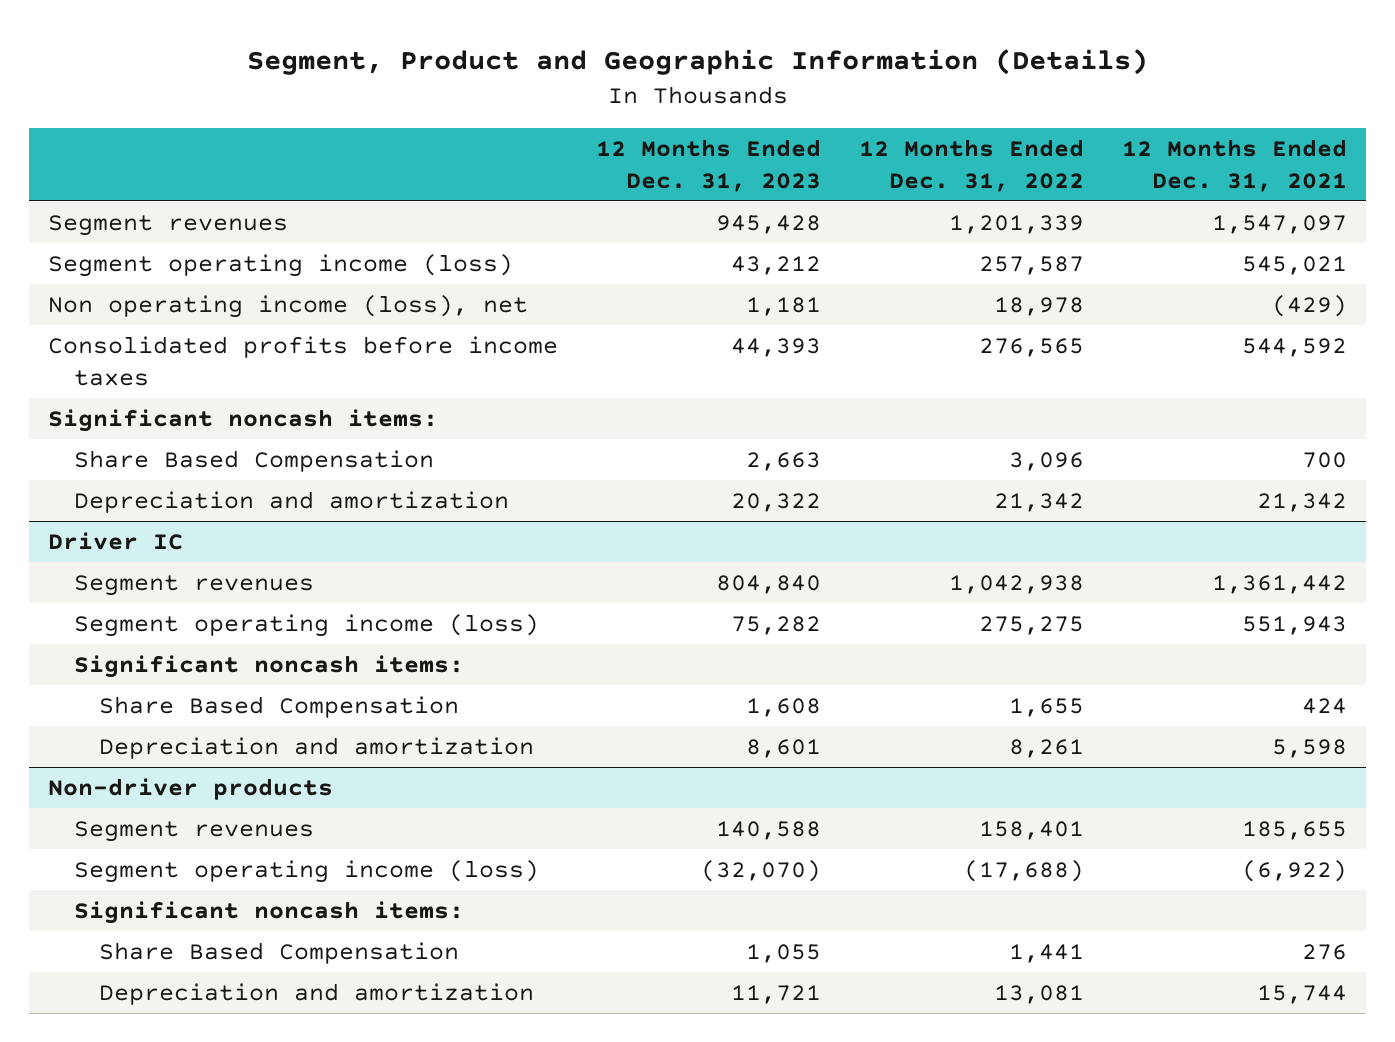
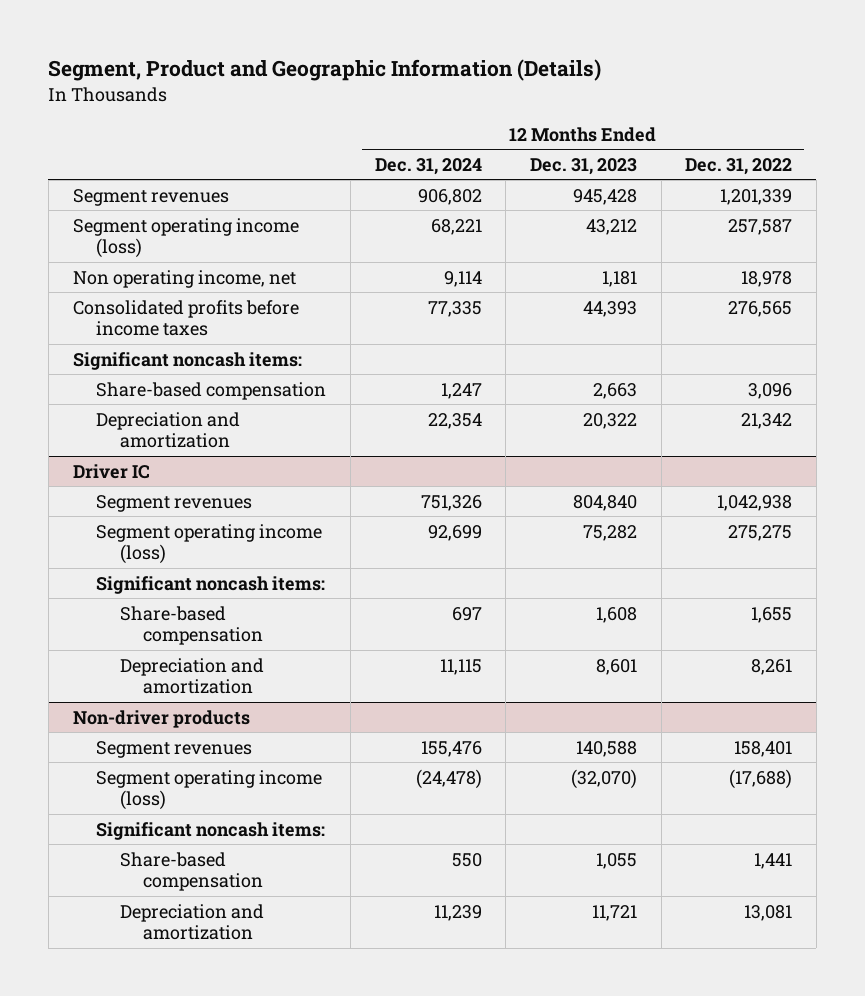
- | 12 Months Ended Dec. 31, 2023 | 12 Months Ended Dec. 31, 2022 | 12 Months Ended Dec. 31, 2021
+ | 12 Months Ended Dec. 31, 2024 | 12 Months Ended Dec. 31, 2023 | 12 Months Ended Dec. 31, 2022
- Non operating income (loss), net | 1,181 | 18,978 | (429)
+ Non operating income, net | 9,114 | 1,181 | 18,978
- Share Based Compensation | 2,663 | 3,096 | 700
+ Share-based compensation | 1,247 | 2,663 | 3,096
@ Driver IC
- Share Based Compensation | 1,608 | 1,655 | 424
+ Share-based compensation | 697 | 1,608 | 1,655
@ Non-driver products
- Share Based Compensation | 1,055 | 1,441 | 276
+ Share-based compensation | 550 | 1,055 | 1,441

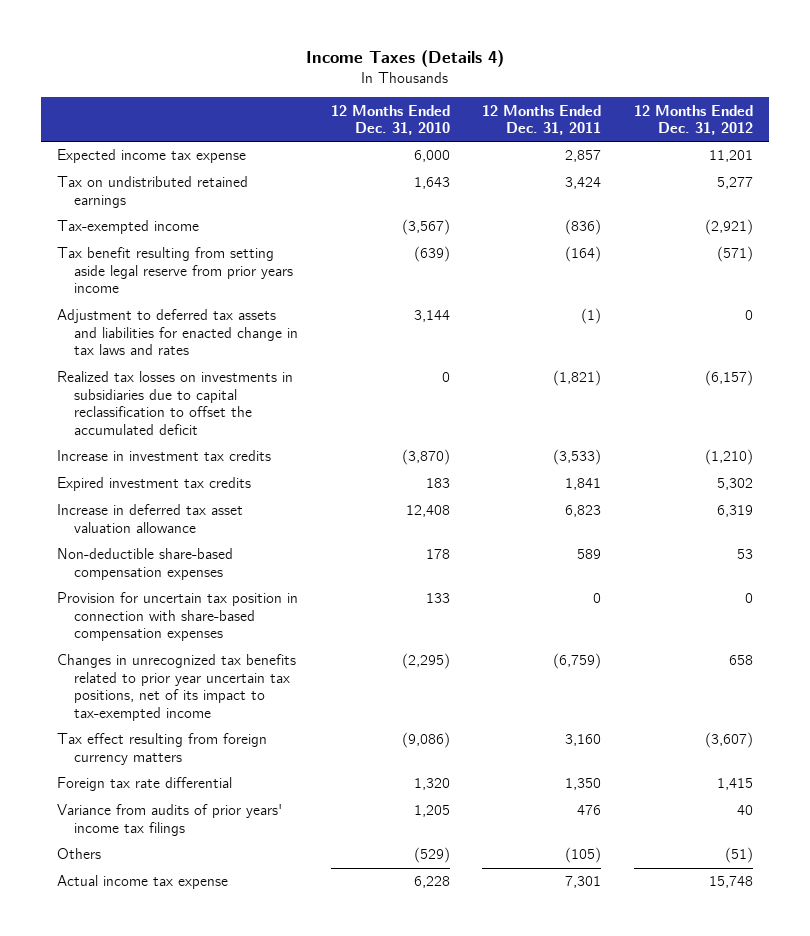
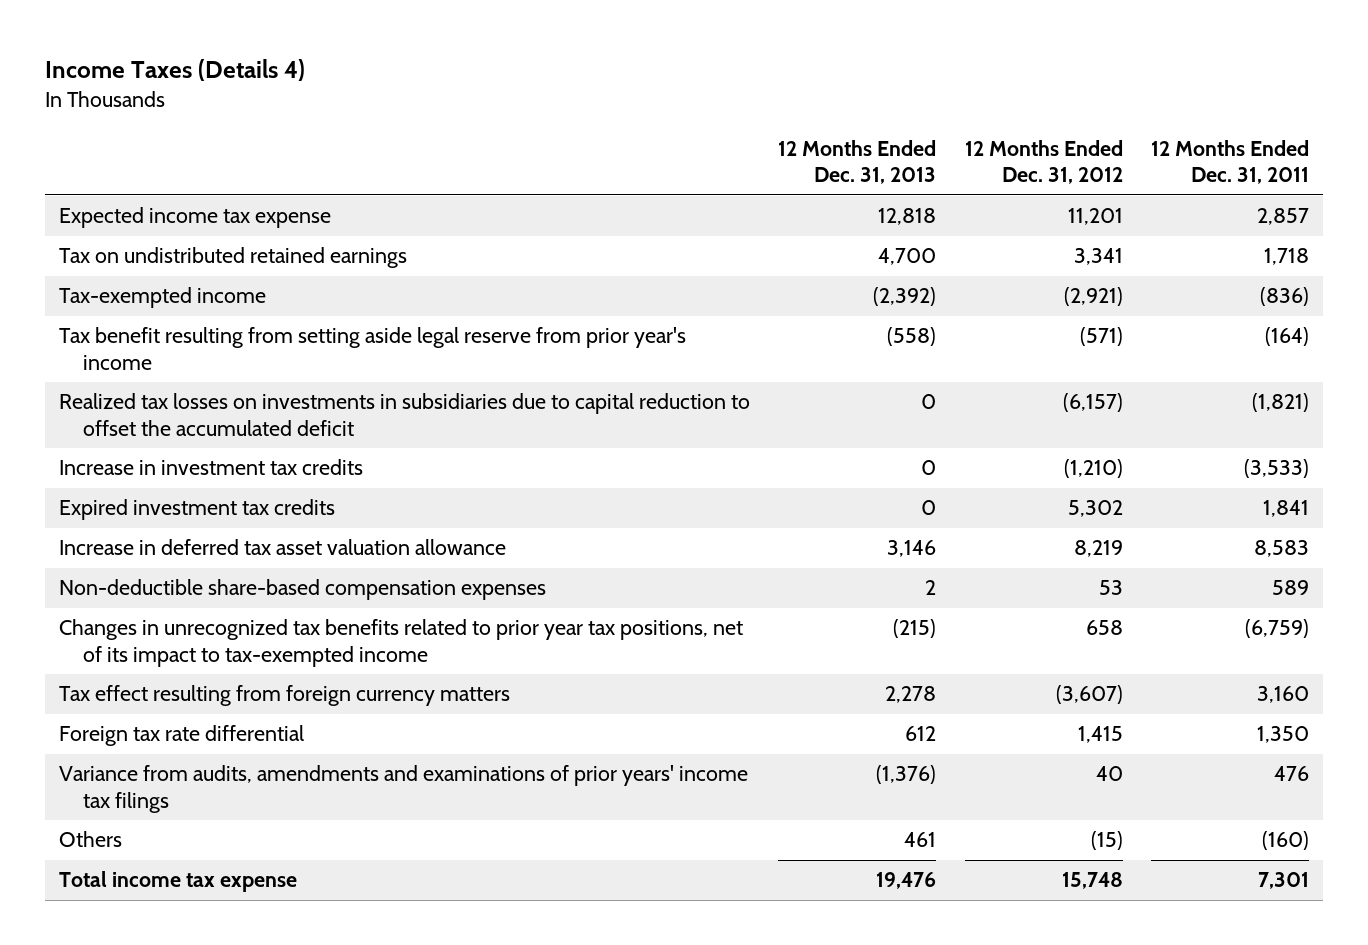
- | 12 Months Ended Dec. 31, 2010 | 12 Months Ended Dec. 31, 2011 | 12 Months Ended Dec. 31, 2012
+ | 12 Months Ended Dec. 31, 2013 | 12 Months Ended Dec. 31, 2012 | 12 Months Ended Dec. 31, 2011
- Tax on undistributed retained earnings | 1,643 | 3,424 | 5,277
+ Tax on undistributed retained earnings | 4,700 | 3,341 | 1,718
- Tax benefit resulting from setting aside legal reserve from prior years income | (639) | (164) | (571)
- Adjustment to deferred tax assets and liabilities for enacted change in tax laws and rates | 3,144 | (1) | 0
- Realized tax losses on investments in subsidiaries due to capital reclassification to offset the accumulated deficit | 0 | (1,821) | (6,157)
+ Tax benefit resulting from setting aside legal reserve from prior year's income | (558) | (571) | (164)
+ Realized tax losses on investments in subsidiaries due to capital reduction to offset the accumulated deficit | 0 | (6,157) | (1,821)
- Increase in deferred tax asset valuation allowance | 12,408 | 6,823 | 6,319
+ Increase in deferred tax asset valuation allowance | 3,146 | 8,219 | 8,583
- Provision for uncertain tax position in connection with share-based compensation expenses | 133 | 0 | 0
- Changes in unrecognized tax benefits related to prior year uncertain tax positions, net of its impact to tax-exempted income | (2,295) | (6,759) | 658
+ Changes in unrecognized tax benefits related to prior year tax positions, net of its impact to tax-exempted income | (215) | 658 | (6,759)
- Variance from audits of prior years' income tax filings | 1,205 | 476 | 40
- Others | (529) | (105) | (51)
- Actual income tax expense | 6,228 | 7,301 | 15,748
+ Variance from audits, amendments and examinations of prior years' income tax filings | (1,376) | 40 | 476
+ Others | 461 | (15) | (160)
+ Total income tax expense | 19,476 | 15,748 | 7,301

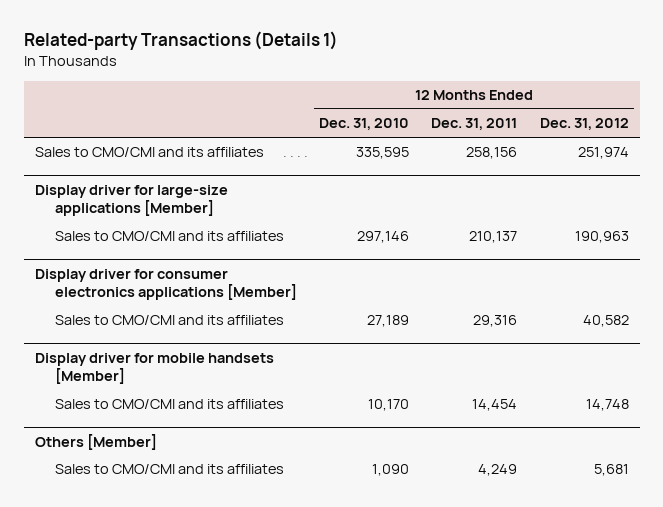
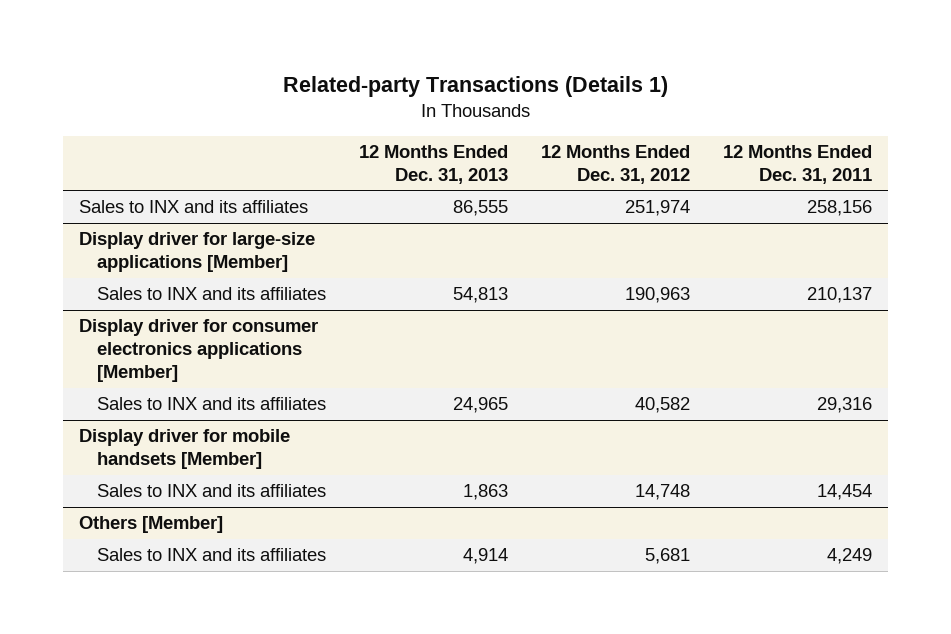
- | 12 Months Ended Dec. 31, 2010 | 12 Months Ended Dec. 31, 2011 | 12 Months Ended Dec. 31, 2012
+ | 12 Months Ended Dec. 31, 2013 | 12 Months Ended Dec. 31, 2012 | 12 Months Ended Dec. 31, 2011
- Sales to CMO/CMI and its affiliates | 335,595 | 258,156 | 251,974
+ Sales to INX and its affiliates | 86,555 | 251,974 | 258,156
@ Display driver for large-size applications [Member]
- Sales to CMO/CMI and its affiliates | 297,146 | 210,137 | 190,963
+ Sales to INX and its affiliates | 54,813 | 190,963 | 210,137
@ Display driver for consumer electronics applications [Member]
- Sales to CMO/CMI and its affiliates | 27,189 | 29,316 | 40,582
+ Sales to INX and its affiliates | 24,965 | 40,582 | 29,316
@ Display driver for mobile handsets [Member]
- Sales to CMO/CMI and its affiliates | 10,170 | 14,454 | 14,748
+ Sales to INX and its affiliates | 1,863 | 14,748 | 14,454
@ Others [Member]
- Sales to CMO/CMI and its affiliates | 1,090 | 4,249 | 5,681
+ Sales to INX and its affiliates | 4,914 | 5,681 | 4,249

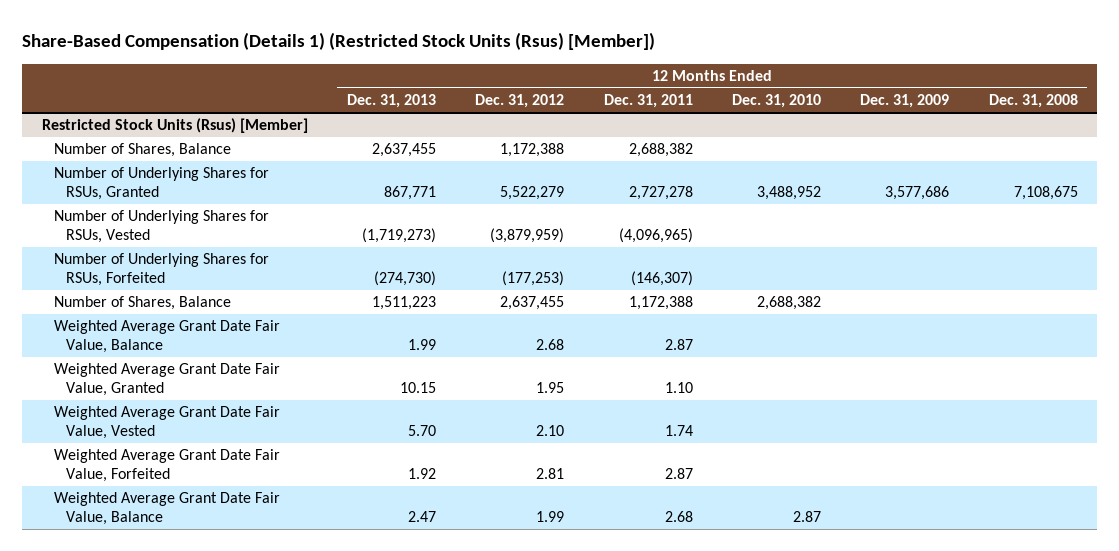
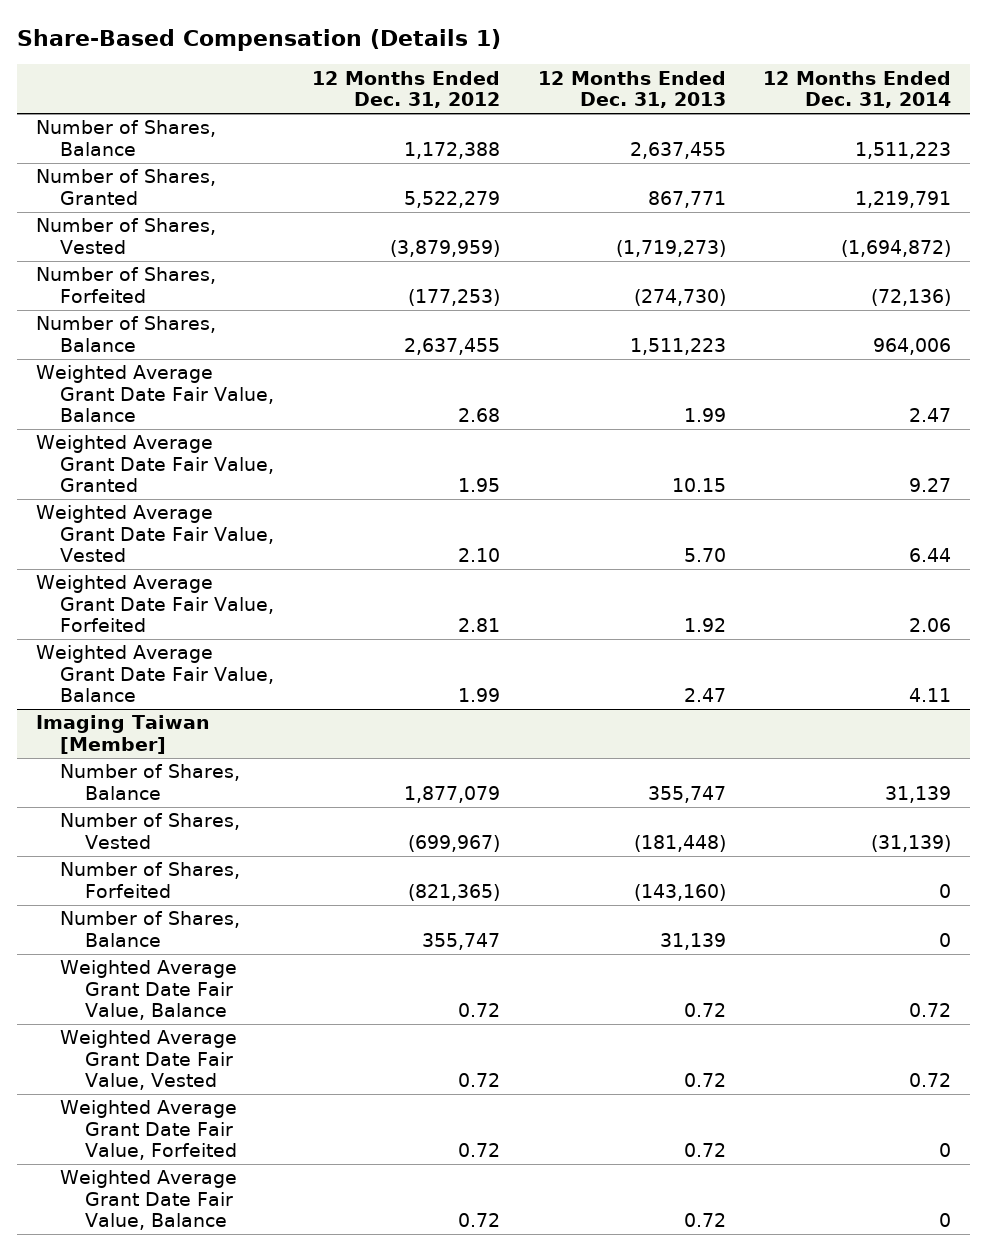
- Share-Based Compensation (Details 1) (Restricted Stock Units (Rsus) [Member])
+ Share-Based Compensation (Details 1)
- | 12 Months Ended Dec. 31, 2013 | 12 Months Ended Dec. 31, 2012 | 12 Months Ended Dec. 31, 2011 | 12 Months Ended Dec. 31, 2010 | 12 Months Ended Dec. 31, 2009 | 12 Months Ended Dec. 31, 2008
+ | 12 Months Ended Dec. 31, 2012 | 12 Months Ended Dec. 31, 2013 | 12 Months Ended Dec. 31, 2014
- Restricted Stock Units (Rsus) [Member]
- Number of Underlying Shares for RSUs, Granted | 867,771 | 5,522,279 | 2,727,278 | 3,488,952 | 3,577,686 | 7,108,675
- Number of Underlying Shares for RSUs, Vested | (1,719,273) | (3,879,959) | (4,096,965) | | |
- Number of Underlying Shares for RSUs, Forfeited | (274,730) | (177,253) | (146,307) | | |
+ Number of Shares, Granted | 5,522,279 | 867,771 | 1,219,791
+ Number of Shares, Vested | (3,879,959) | (1,719,273) | (1,694,872)
+ Number of Shares, Forfeited | (177,253) | (274,730) | (72,136)
+ Imaging Taiwan [Member]
+ Number of Shares, Balance | 1,877,079 | 355,747 | 31,139
+ Number of Shares, Vested | (699,967) | (181,448) | (31,139)
+ Number of Shares, Forfeited | (821,365) | (143,160) | 0
+ Number of Shares, Balance | 355,747 | 31,139 | 0
+ Weighted Average Grant Date Fair Value, Balance | 0.72 | 0.72 | 0.72
+ Weighted Average Grant Date Fair Value, Vested | 0.72 | 0.72 | 0.72
+ Weighted Average Grant Date Fair Value, Forfeited | 0.72 | 0.72 | 0
+ Weighted Average Grant Date Fair Value, Balance | 0.72 | 0.72 | 0

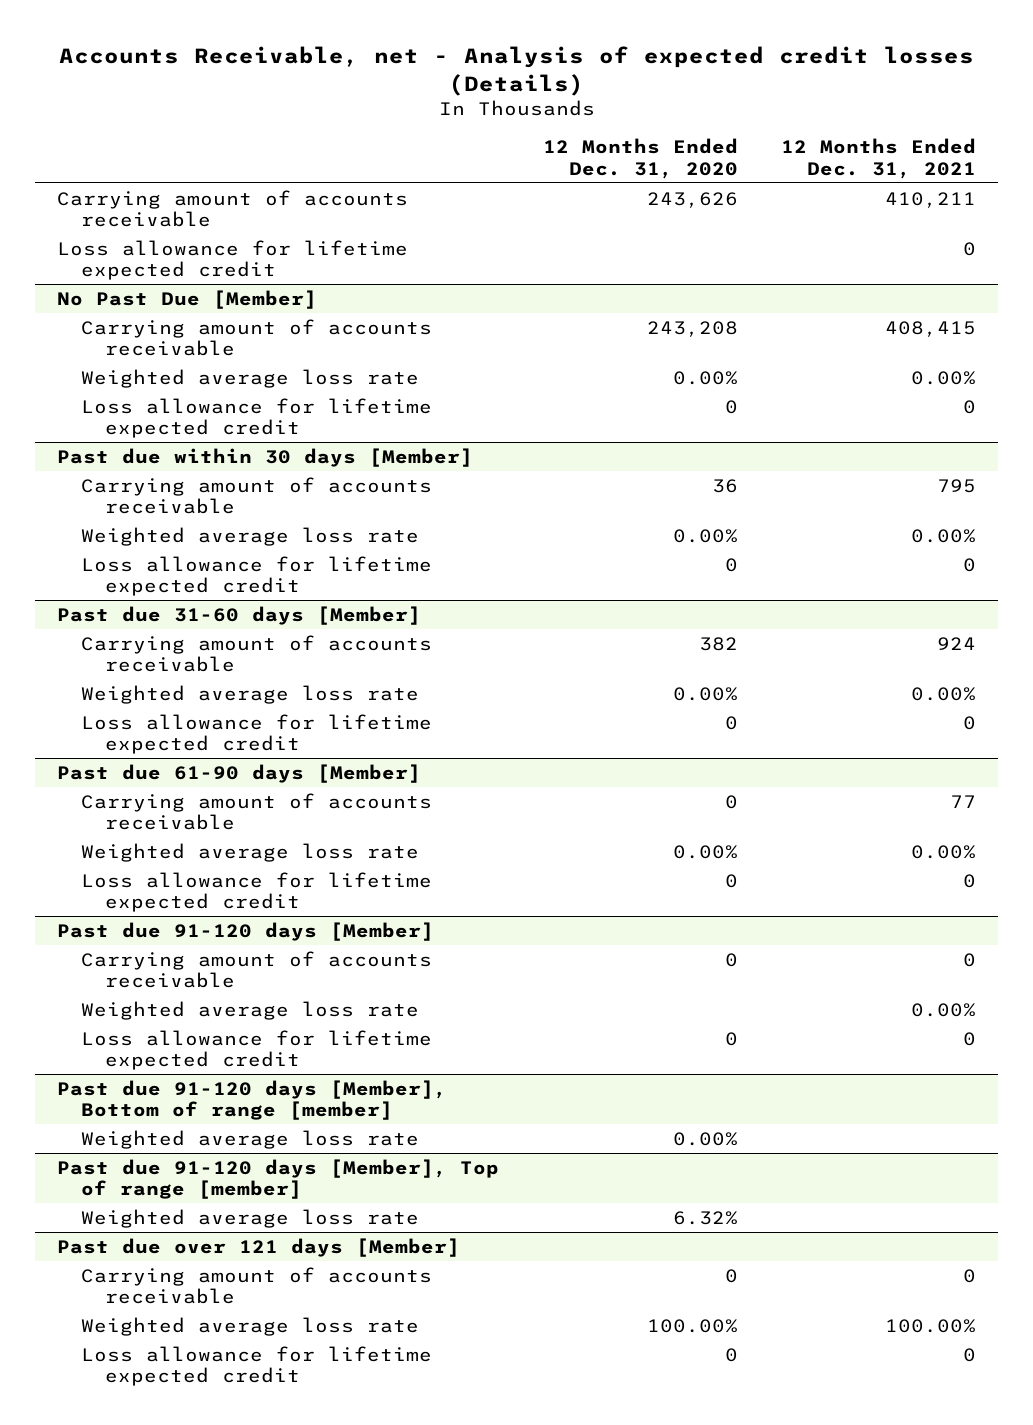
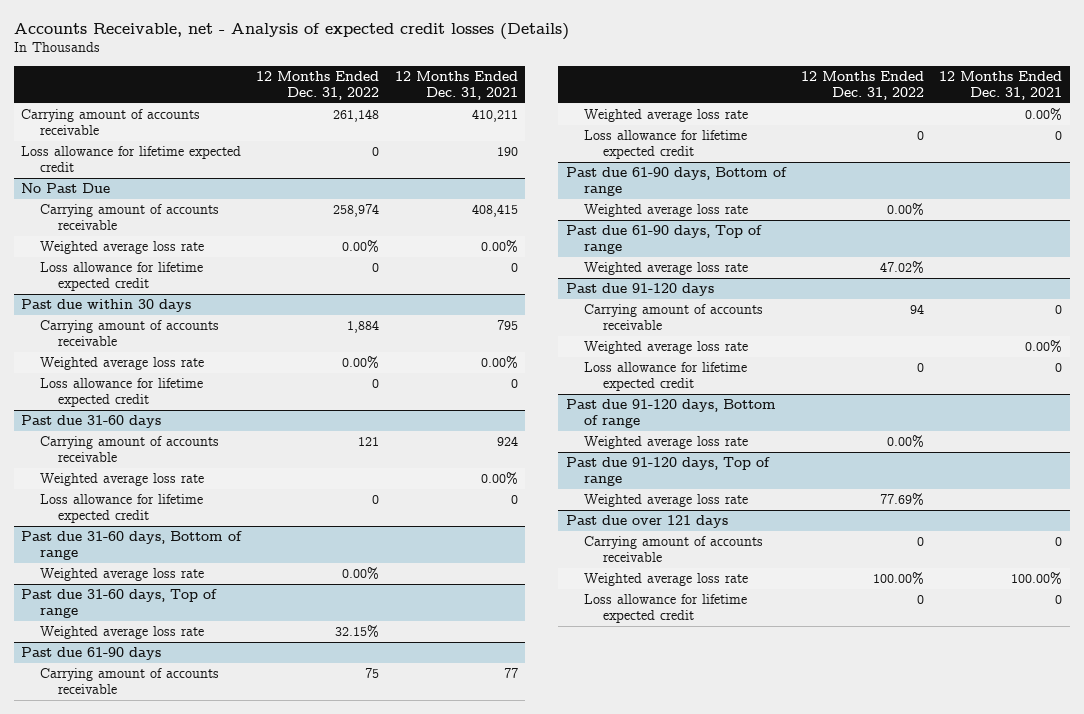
- | 12 Months Ended Dec. 31, 2020 | 12 Months Ended Dec. 31, 2021
+ | 12 Months Ended Dec. 31, 2022 | 12 Months Ended Dec. 31, 2021
- Loss allowance for lifetime expected credit | | 0
- No Past Due [Member]
+ Loss allowance for lifetime expected credit | 0 | 190
+ No Past Due
- Past due within 30 days [Member]
+ Past due within 30 days
- Past due 31-60 days [Member]
+ Past due 31-60 days
- Past due 61-90 days [Member]
+ Past due 31-60 days, Bottom of range
+ Weighted average loss rate | 0.00% |
+ Past due 31-60 days, Top of range
+ Weighted average loss rate | 32.15% |
+ Past due 61-90 days
- Past due 91-120 days [Member]
+ Past due 61-90 days, Bottom of range
+ Weighted average loss rate | 0.00% |
+ Past due 61-90 days, Top of range
+ Weighted average loss rate | 47.02% |
+ Past due 91-120 days
- Past due 91-120 days [Member], Bottom of range [member]
+ Past due 91-120 days, Bottom of range
- Past due 91-120 days [Member], Top of range [member]
+ Past due 91-120 days, Top of range
- Past due over 121 days [Member]
+ Past due over 121 days

